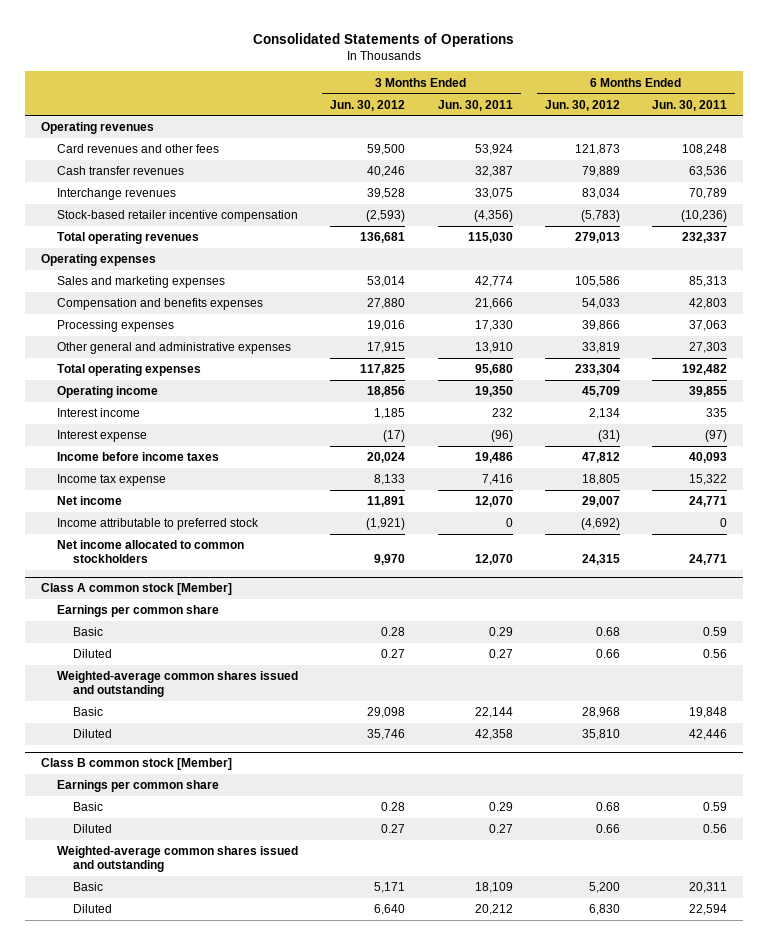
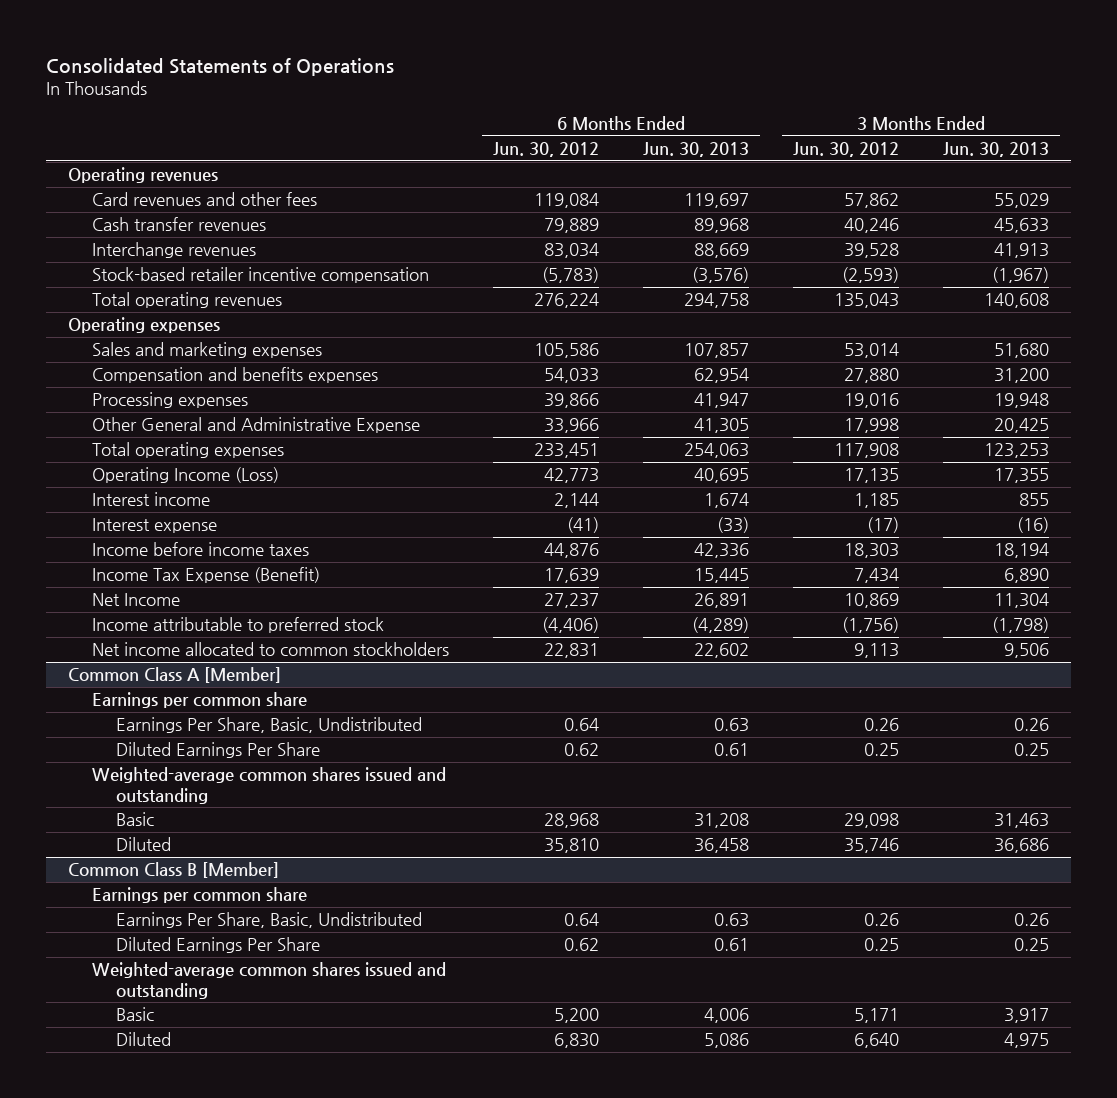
- | 3 Months Ended Jun. 30, 2012 | 3 Months Ended Jun. 30, 2011 | 6 Months Ended Jun. 30, 2012 | 6 Months Ended Jun. 30, 2011
+ | 6 Months Ended Jun. 30, 2012 | 6 Months Ended Jun. 30, 2013 | 3 Months Ended Jun. 30, 2012 | 3 Months Ended Jun. 30, 2013
- Card revenues and other fees | 59,500 | 53,924 | 121,873 | 108,248
+ Card revenues and other fees | 119,084 | 119,697 | 57,862 | 55,029
- Total operating revenues | 136,681 | 115,030 | 279,013 | 232,337
+ Total operating revenues | 276,224 | 294,758 | 135,043 | 140,608
- Other general and administrative expenses | 17,915 | 13,910 | 33,819 | 27,303
- Total operating expenses | 117,825 | 95,680 | 233,304 | 192,482
- Operating income | 18,856 | 19,350 | 45,709 | 39,855
- Interest income | 1,185 | 232 | 2,134 | 335
- Interest expense | (17) | (96) | (31) | (97)
- Income before income taxes | 20,024 | 19,486 | 47,812 | 40,093
- Income tax expense | 8,133 | 7,416 | 18,805 | 15,322
- Net income | 11,891 | 12,070 | 29,007 | 24,771
- Income attributable to preferred stock | (1,921) | 0 | (4,692) | 0
- Net income allocated to common stockholders | 9,970 | 12,070 | 24,315 | 24,771
- Class A common stock [Member]
+ Other General and Administrative Expense | 33,966 | 41,305 | 17,998 | 20,425
+ Total operating expenses | 233,451 | 254,063 | 117,908 | 123,253
+ Operating Income (Loss) | 42,773 | 40,695 | 17,135 | 17,355
+ Interest income | 2,144 | 1,674 | 1,185 | 855
+ Interest expense | (41) | (33) | (17) | (16)
+ Income before income taxes | 44,876 | 42,336 | 18,303 | 18,194
+ Income Tax Expense (Benefit) | 17,639 | 15,445 | 7,434 | 6,890
+ Net Income | 27,237 | 26,891 | 10,869 | 11,304
+ Income attributable to preferred stock | (4,406) | (4,289) | (1,756) | (1,798)
+ Net income allocated to common stockholders | 22,831 | 22,602 | 9,113 | 9,506
+ Common Class A [Member]
- Basic | 0.28 | 0.29 | 0.68 | 0.59
- Diluted | 0.27 | 0.27 | 0.66 | 0.56
+ Earnings Per Share, Basic, Undistributed | 0.64 | 0.63 | 0.26 | 0.26
+ Diluted Earnings Per Share | 0.62 | 0.61 | 0.25 | 0.25
- Class B common stock [Member]
+ Common Class B [Member]
- Basic | 0.28 | 0.29 | 0.68 | 0.59
- Diluted | 0.27 | 0.27 | 0.66 | 0.56
+ Earnings Per Share, Basic, Undistributed | 0.64 | 0.63 | 0.26 | 0.26
+ Diluted Earnings Per Share | 0.62 | 0.61 | 0.25 | 0.25

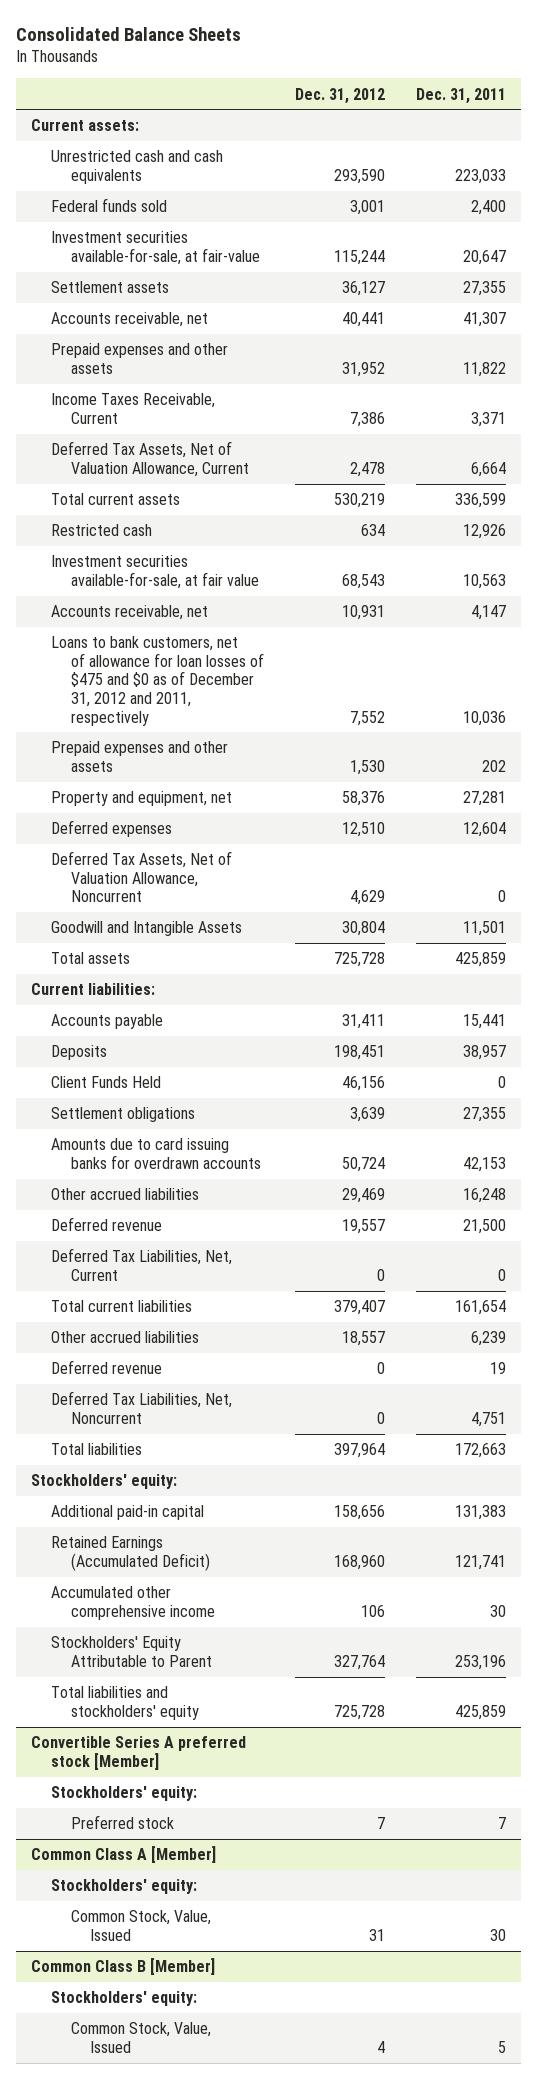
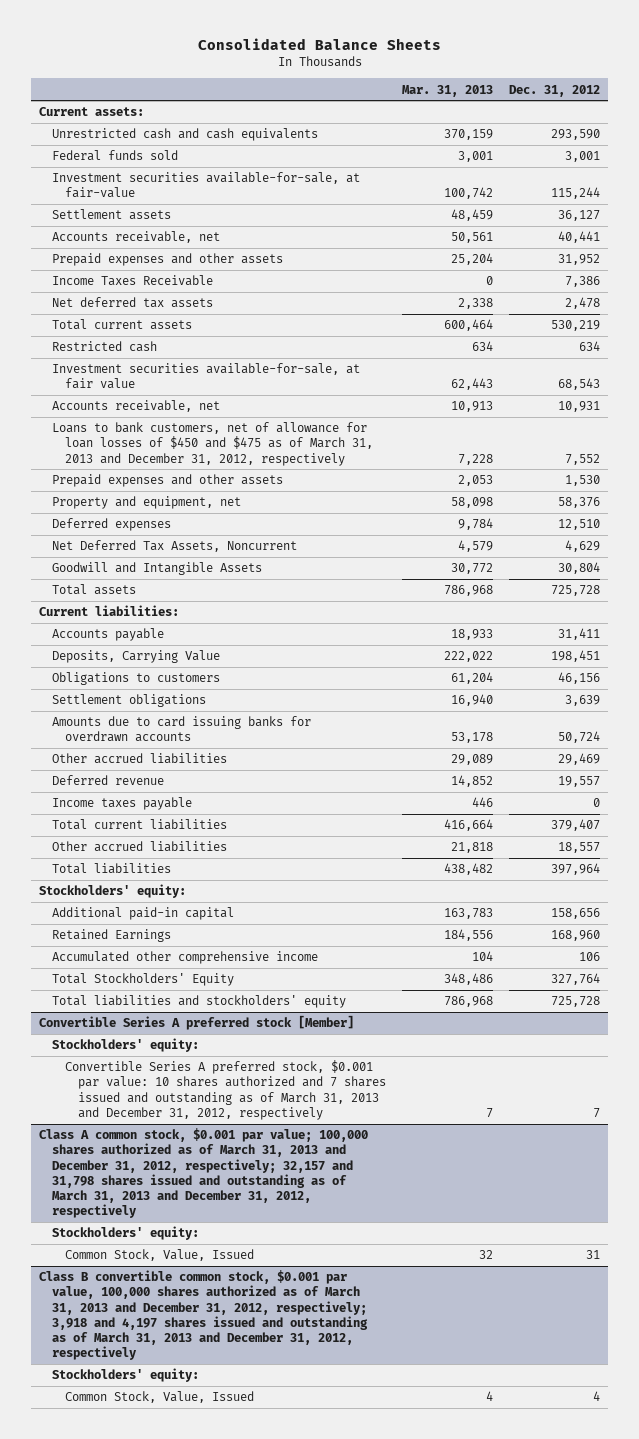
- | Dec. 31, 2012 | Dec. 31, 2011
+ | Mar. 31, 2013 | Dec. 31, 2012
- Income Taxes Receivable, Current | 7,386 | 3,371
- Deferred Tax Assets, Net of Valuation Allowance, Current | 2,478 | 6,664
+ Income Taxes Receivable | 0 | 7,386
+ Net deferred tax assets | 2,338 | 2,478
- Loans to bank customers, net of allowance for loan losses of $475 and $0 as of December 31, 2012 and 2011, respectively | 7,552 | 10,036
+ Loans to bank customers, net of allowance for loan losses of $450 and $475 as of March 31, 2013 and December 31, 2012, respectively | 7,228 | 7,552
- Deferred Tax Assets, Net of Valuation Allowance, Noncurrent | 4,629 | 0
+ Net Deferred Tax Assets, Noncurrent | 4,579 | 4,629
- Deposits | 198,451 | 38,957
- Client Funds Held | 46,156 | 0
+ Deposits, Carrying Value | 222,022 | 198,451
+ Obligations to customers | 61,204 | 46,156
- Deferred Tax Liabilities, Net, Current | 0 | 0
+ Income taxes payable | 446 | 0
- Deferred revenue | 0 | 19
- Deferred Tax Liabilities, Net, Noncurrent | 0 | 4,751
- Retained Earnings (Accumulated Deficit) | 168,960 | 121,741
+ Retained Earnings | 184,556 | 168,960
- Stockholders' Equity Attributable to Parent | 327,764 | 253,196
+ Total Stockholders' Equity | 348,486 | 327,764
@ Convertible Series A preferred stock [Member]
- Preferred stock | 7 | 7
- Common Class A [Member]
@ Convertible Series A preferred stock [Member]
+ Convertible Series A preferred stock, $0.001 par value: 10 shares authorized and 7 shares issued and outstanding as of March 31, 2013 and December 31, 2012, respectively | 7 | 7
+ Class A common stock, $0.001 par value; 100,000 shares authorized as of March 31, 2013 and December 31, 2012, respectively; 32,157 and 31,798 shares issued and outstanding as of March 31, 2013 and December 31, 2012, respectively
- Common Class B [Member]
+ Class B convertible common stock, $0.001 par value, 100,000 shares authorized as of March 31, 2013 and December 31, 2012, respectively; 3,918 and 4,197 shares issued and outstanding as of March 31, 2013 and December 31, 2012, respectively

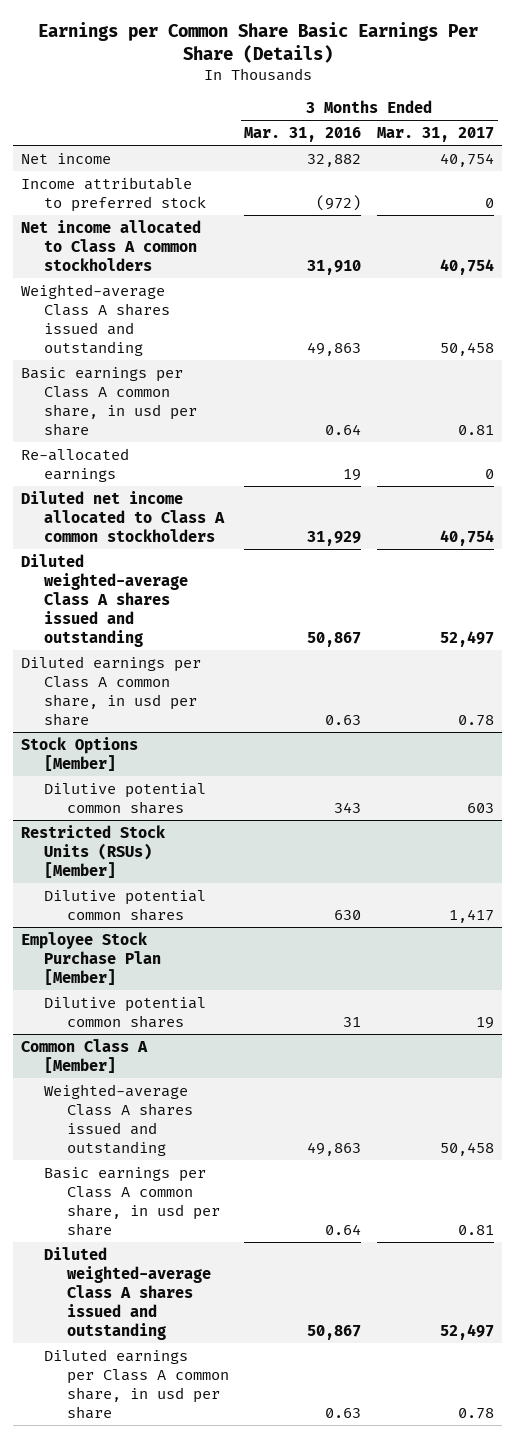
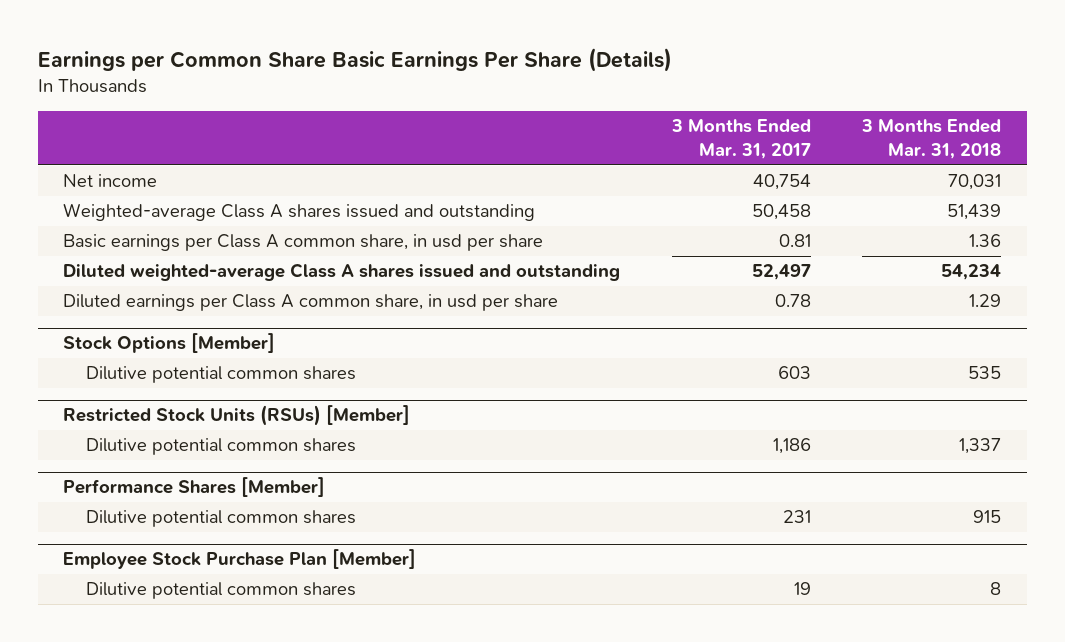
- | 3 Months Ended Mar. 31, 2016 | 3 Months Ended Mar. 31, 2017
+ | 3 Months Ended Mar. 31, 2017 | 3 Months Ended Mar. 31, 2018
- Income attributable to preferred stock | (972) | 0
- Net income allocated to Class A common stockholders | 31,910 | 40,754
- Re-allocated earnings | 19 | 0
- Diluted net income allocated to Class A common stockholders | 31,929 | 40,754
@ Restricted Stock Units (RSUs) [Member]
- Dilutive potential common shares | 630 | 1,417
+ Dilutive potential common shares | 1,186 | 1,337
+ Performance Shares [Member]
+ Dilutive potential common shares | 231 | 915
- Common Class A [Member]
- Weighted-average Class A shares issued and outstanding | 49,863 | 50,458
- Basic earnings per Class A common share, in usd per share | 0.64 | 0.81
- Diluted weighted-average Class A shares issued and outstanding | 50,867 | 52,497
- Diluted earnings per Class A common share, in usd per share | 0.63 | 0.78

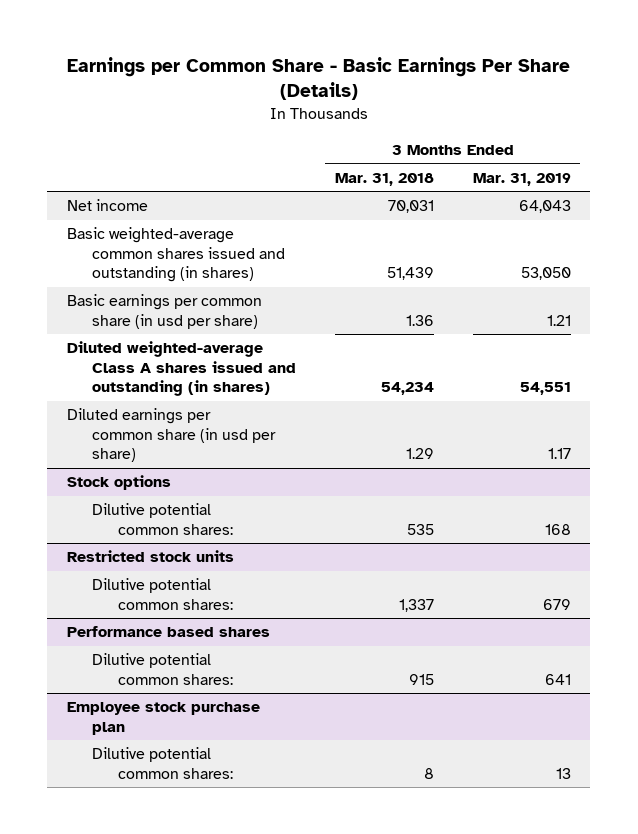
- Earnings per Common Share Basic Earnings Per Share (Details)
+ Earnings per Common Share - Basic Earnings Per Share (Details)
- | 3 Months Ended Mar. 31, 2017 | 3 Months Ended Mar. 31, 2018
+ | 3 Months Ended Mar. 31, 2018 | 3 Months Ended Mar. 31, 2019
- Weighted-average Class A shares issued and outstanding | 50,458 | 51,439
- Basic earnings per Class A common share, in usd per share | 0.81 | 1.36
- Diluted weighted-average Class A shares issued and outstanding | 52,497 | 54,234
- Diluted earnings per Class A common share, in usd per share | 0.78 | 1.29
- Stock Options [Member]
- Dilutive potential common shares | 603 | 535
- Restricted Stock Units (RSUs) [Member]
- Dilutive potential common shares | 1,186 | 1,337
- Performance Shares [Member]
- Dilutive potential common shares | 231 | 915
- Employee Stock Purchase Plan [Member]
- Dilutive potential common shares | 19 | 8
+ Basic weighted-average common shares issued and outstanding (in shares) | 51,439 | 53,050
+ Basic earnings per common share (in usd per share) | 1.36 | 1.21
+ Diluted weighted-average Class A shares issued and outstanding (in shares) | 54,234 | 54,551
+ Diluted earnings per common share (in usd per share) | 1.29 | 1.17
+ Stock options
+ Dilutive potential common shares: | 535 | 168
+ Restricted stock units
+ Dilutive potential common shares: | 1,337 | 679
+ Performance based shares
+ Dilutive potential common shares: | 915 | 641
+ Employee stock purchase plan
+ Dilutive potential common shares: | 8 | 13

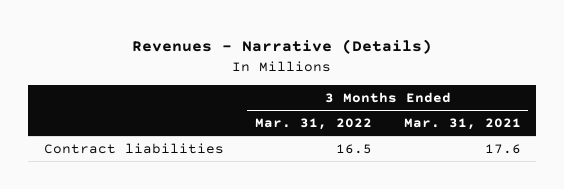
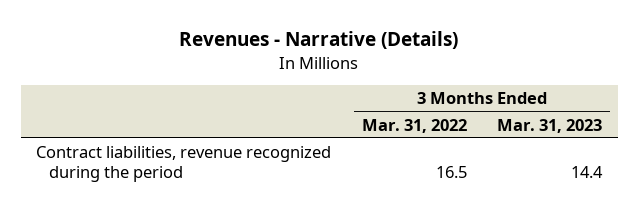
- | 3 Months Ended Mar. 31, 2022 | 3 Months Ended Mar. 31, 2021
+ | 3 Months Ended Mar. 31, 2022 | 3 Months Ended Mar. 31, 2023
- Contract liabilities | 16.5 | 17.6
+ Contract liabilities, revenue recognized during the period | 16.5 | 14.4

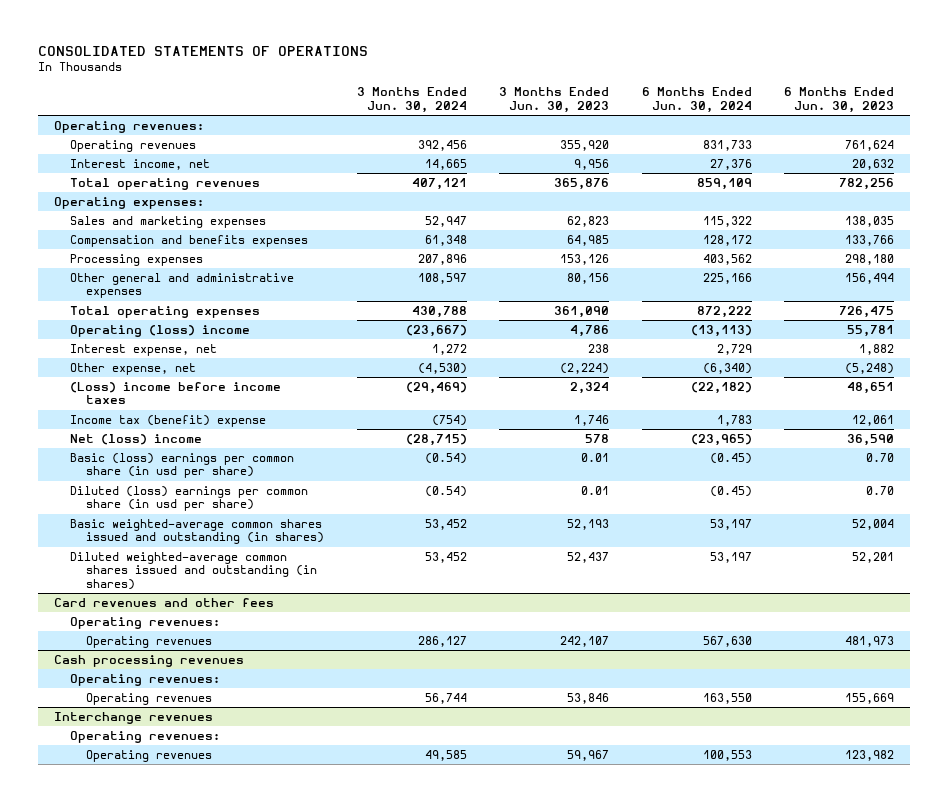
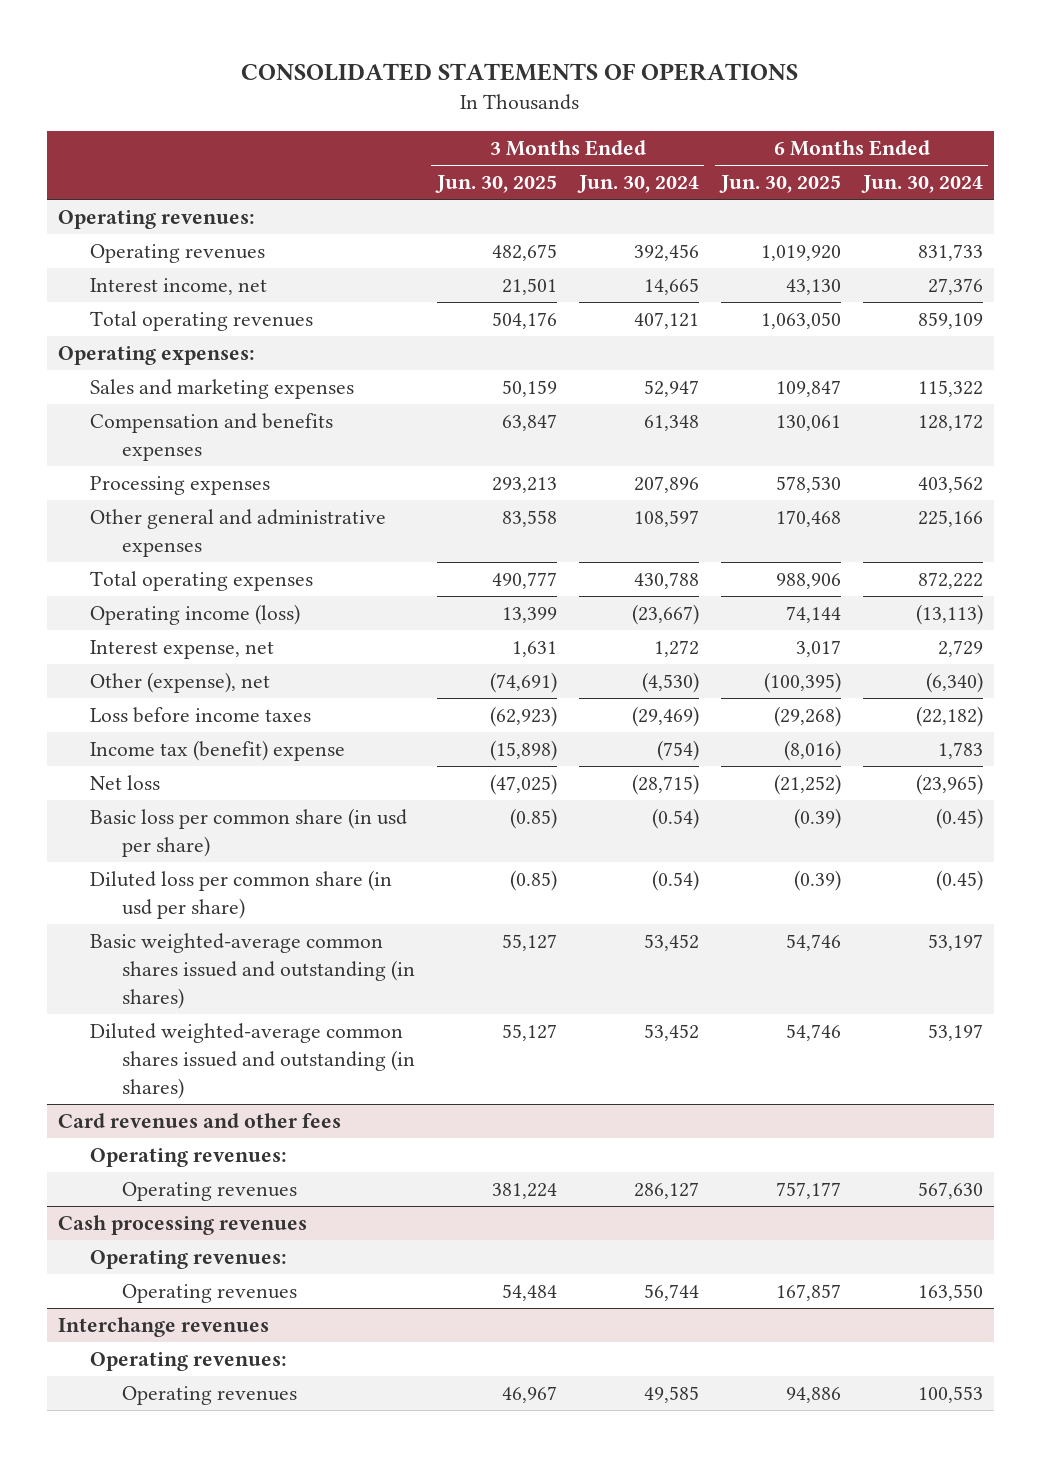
- | 3 Months Ended Jun. 30, 2024 | 3 Months Ended Jun. 30, 2023 | 6 Months Ended Jun. 30, 2024 | 6 Months Ended Jun. 30, 2023
+ | 3 Months Ended Jun. 30, 2025 | 3 Months Ended Jun. 30, 2024 | 6 Months Ended Jun. 30, 2025 | 6 Months Ended Jun. 30, 2024
- Operating (loss) income | (23,667) | 4,786 | (13,113) | 55,781
+ Operating income (loss) | 13,399 | (23,667) | 74,144 | (13,113)
- Other expense, net | (4,530) | (2,224) | (6,340) | (5,248)
- (Loss) income before income taxes | (29,469) | 2,324 | (22,182) | 48,651
+ Other (expense), net | (74,691) | (4,530) | (100,395) | (6,340)
+ Loss before income taxes | (62,923) | (29,469) | (29,268) | (22,182)
- Net (loss) income | (28,715) | 578 | (23,965) | 36,590
- Basic (loss) earnings per common share (in usd per share) | (0.54) | 0.01 | (0.45) | 0.70
- Diluted (loss) earnings per common share (in usd per share) | (0.54) | 0.01 | (0.45) | 0.70
+ Net loss | (47,025) | (28,715) | (21,252) | (23,965)
+ Basic loss per common share (in usd per share) | (0.85) | (0.54) | (0.39) | (0.45)
+ Diluted loss per common share (in usd per share) | (0.85) | (0.54) | (0.39) | (0.45)

